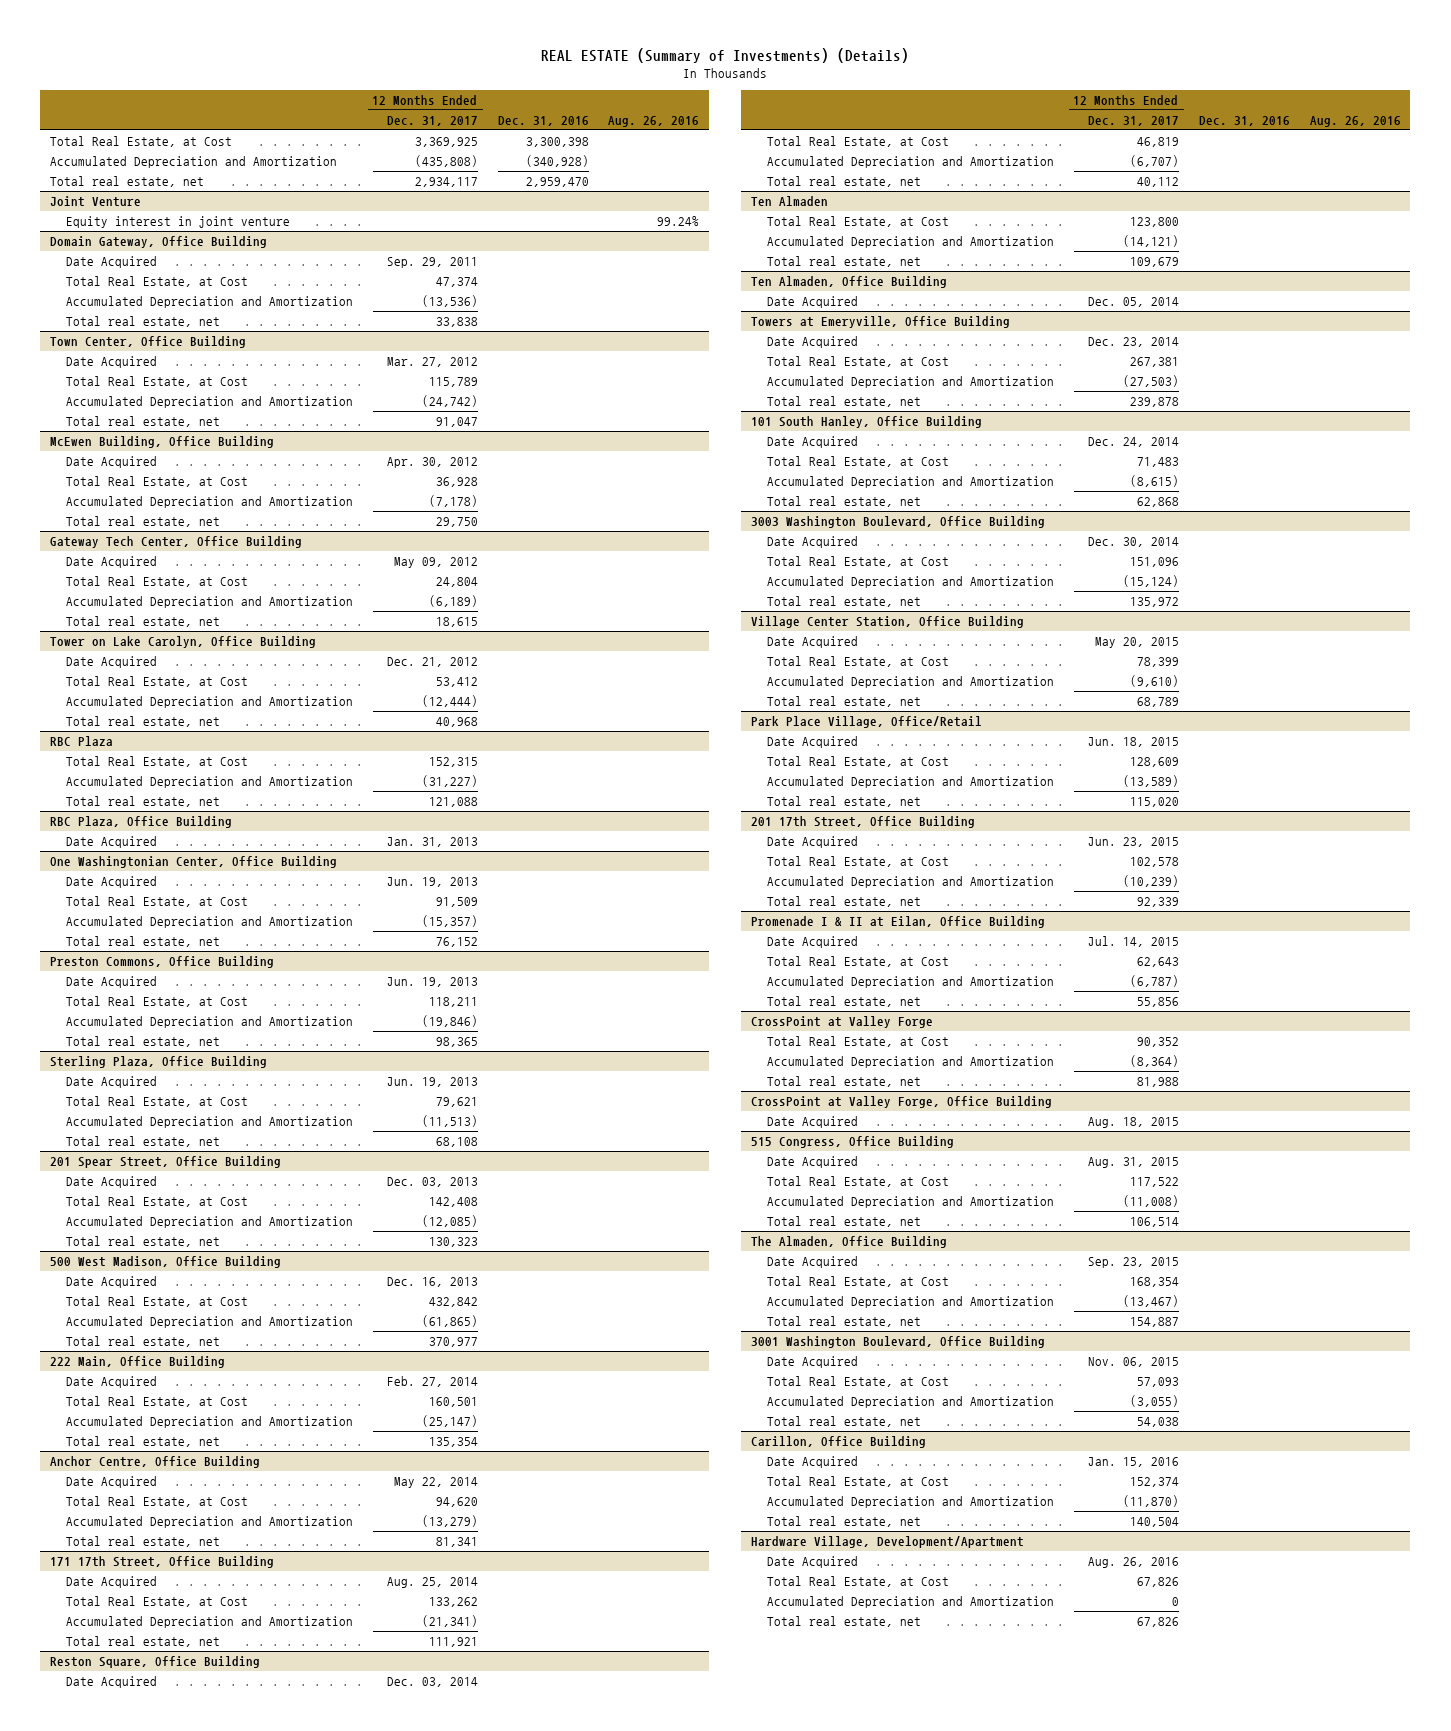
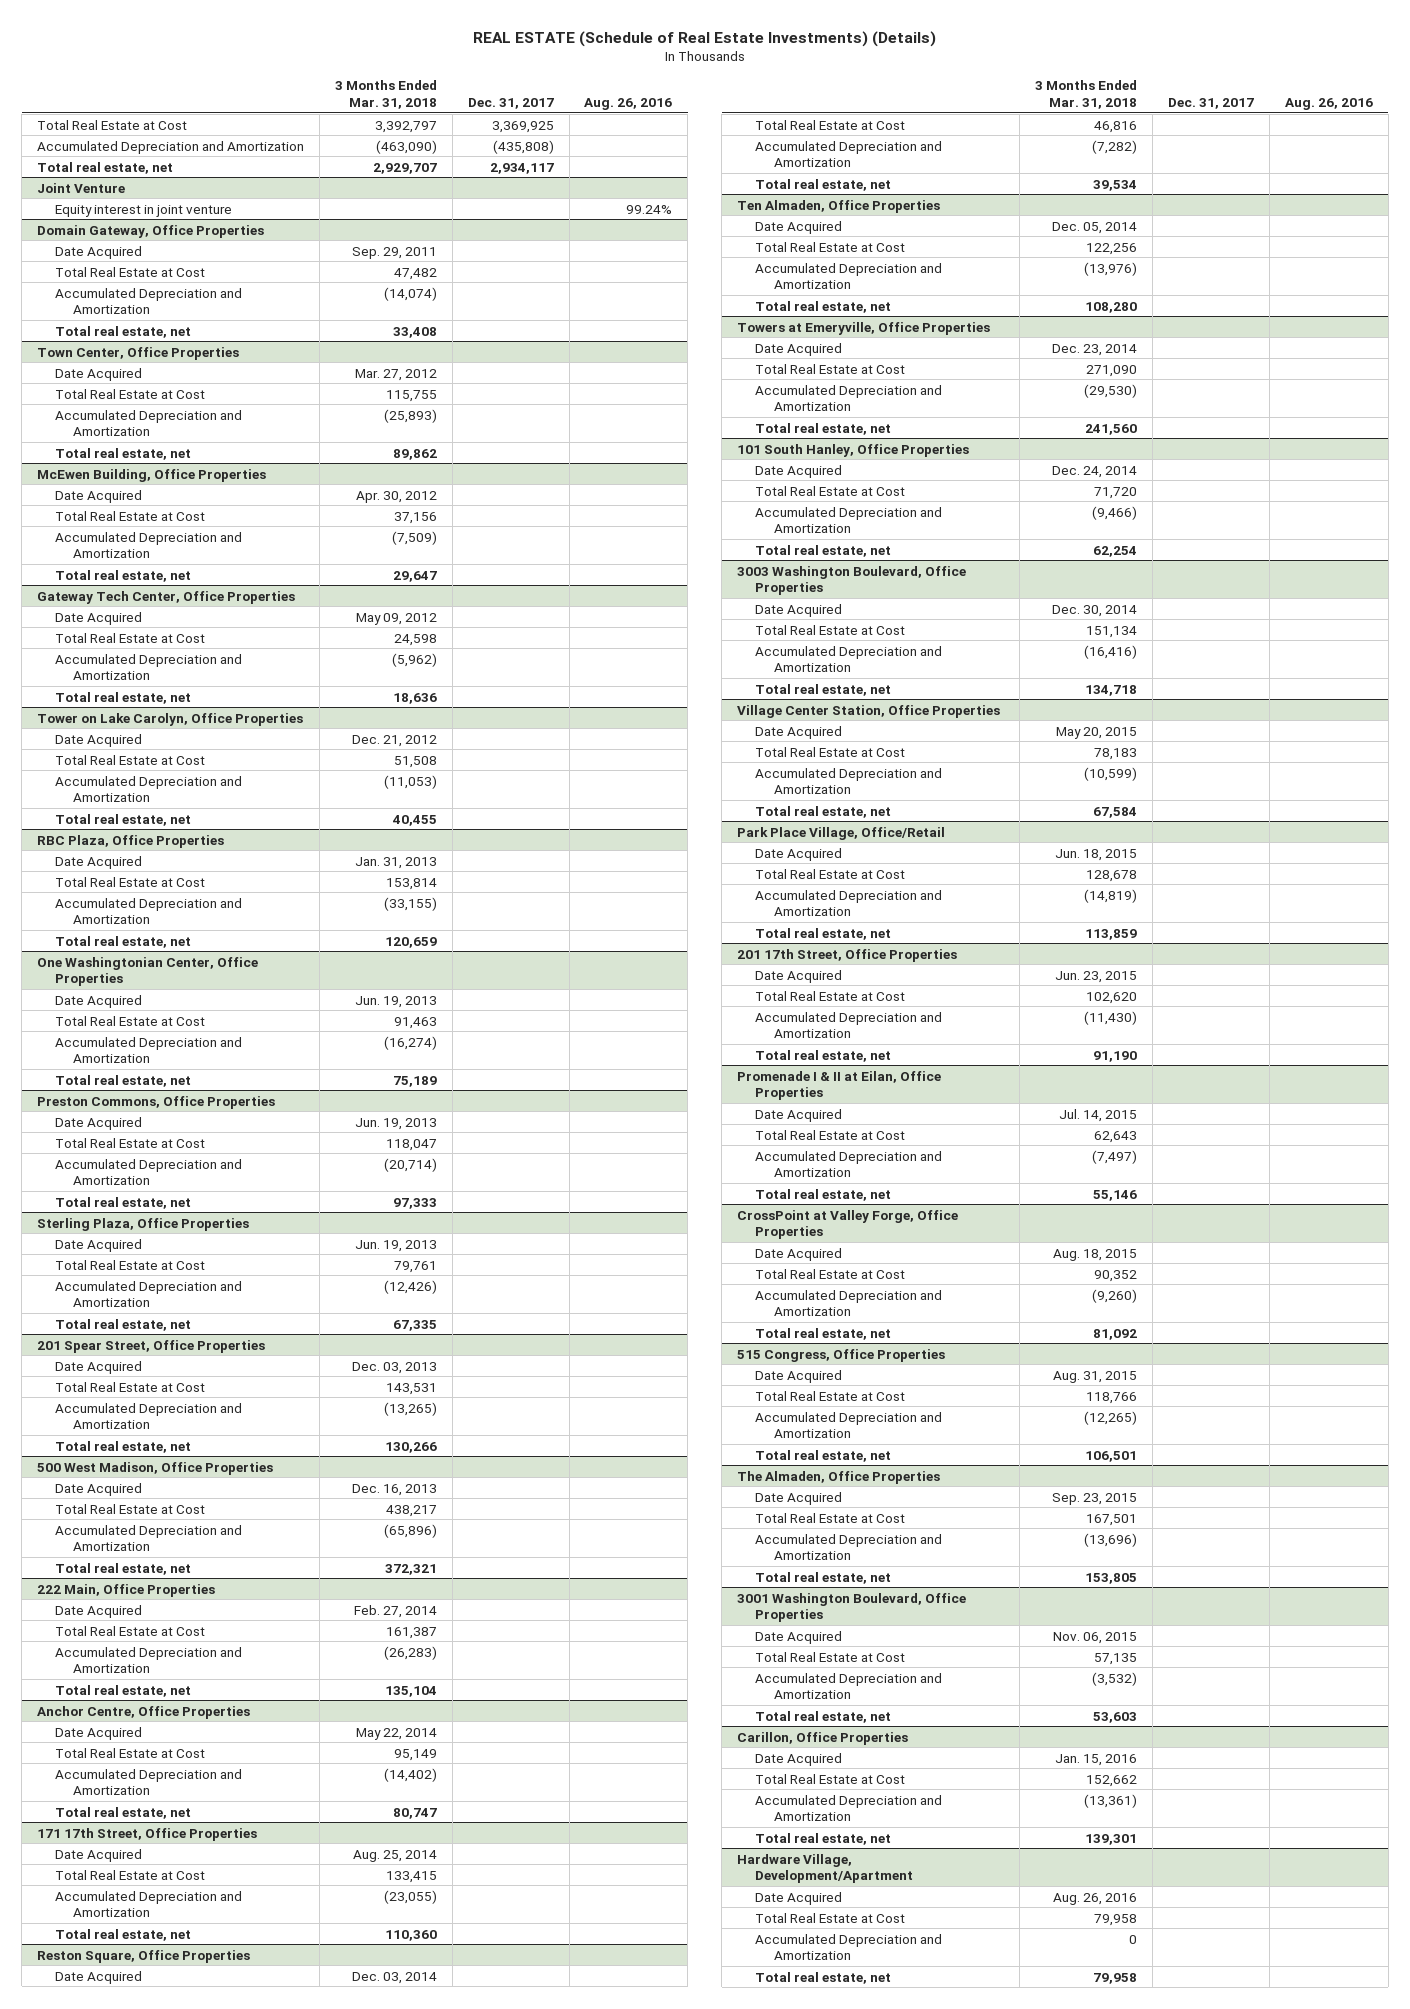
- REAL ESTATE (Summary of Investments) (Details)
+ REAL ESTATE (Schedule of Real Estate Investments) (Details)
- | 12 Months Ended Dec. 31, 2017 | Dec. 31, 2016 | Aug. 26, 2016
+ | 3 Months Ended Mar. 31, 2018 | Dec. 31, 2017 | Aug. 26, 2016
- Total Real Estate, at Cost | 3,369,925 | 3,300,398 |
+ Total Real Estate at Cost | 3,392,797 | 3,369,925 |
- Domain Gateway, Office Building
+ Domain Gateway, Office Properties
- Total Real Estate, at Cost | 47,374 | |
+ Total Real Estate at Cost | 47,482 | |
- Town Center, Office Building
+ Town Center, Office Properties
- Total Real Estate, at Cost | 115,789 | |
+ Total Real Estate at Cost | 115,755 | |
- McEwen Building, Office Building
+ McEwen Building, Office Properties
- Total Real Estate, at Cost | 36,928 | |
+ Total Real Estate at Cost | 37,156 | |
- Gateway Tech Center, Office Building
+ Gateway Tech Center, Office Properties
- Total Real Estate, at Cost | 24,804 | |
+ Total Real Estate at Cost | 24,598 | |
- Tower on Lake Carolyn, Office Building
+ Tower on Lake Carolyn, Office Properties
- Total Real Estate, at Cost | 53,412 | |
+ Total Real Estate at Cost | 51,508 | |
- RBC Plaza
- Total Real Estate, at Cost | 152,315 | |
- Accumulated Depreciation and Amortization | (31,227) | |
- Total real estate, net | 121,088 | |
- RBC Plaza, Office Building
+ RBC Plaza, Office Properties
- One Washingtonian Center, Office Building
+ Total Real Estate at Cost | 153,814 | |
+ Accumulated Depreciation and Amortization | (33,155) | |
+ Total real estate, net | 120,659 | |
+ One Washingtonian Center, Office Properties
- Total Real Estate, at Cost | 91,509 | |
+ Total Real Estate at Cost | 91,463 | |
- Preston Commons, Office Building
+ Preston Commons, Office Properties
- Total Real Estate, at Cost | 118,211 | |
+ Total Real Estate at Cost | 118,047 | |
- Sterling Plaza, Office Building
+ Sterling Plaza, Office Properties
- Total Real Estate, at Cost | 79,621 | |
+ Total Real Estate at Cost | 79,761 | |
- 201 Spear Street, Office Building
+ 201 Spear Street, Office Properties
- Total Real Estate, at Cost | 142,408 | |
+ Total Real Estate at Cost | 143,531 | |
- 500 West Madison, Office Building
+ 500 West Madison, Office Properties
- Total Real Estate, at Cost | 432,842 | |
+ Total Real Estate at Cost | 438,217 | |
- 222 Main, Office Building
+ 222 Main, Office Properties
- Total Real Estate, at Cost | 160,501 | |
+ Total Real Estate at Cost | 161,387 | |
- Anchor Centre, Office Building
+ Anchor Centre, Office Properties
- Total Real Estate, at Cost | 94,620 | |
+ Total Real Estate at Cost | 95,149 | |
- 171 17th Street, Office Building
+ 171 17th Street, Office Properties
- Total Real Estate, at Cost | 133,262 | |
+ Total Real Estate at Cost | 133,415 | |
- Reston Square, Office Building
+ Reston Square, Office Properties
- Total Real Estate, at Cost | 46,819 | |
+ Total Real Estate at Cost | 46,816 | |
- Ten Almaden
- Total Real Estate, at Cost | 123,800 | |
- Accumulated Depreciation and Amortization | (14,121) | |
- Total real estate, net | 109,679 | |
- Ten Almaden, Office Building
+ Ten Almaden, Office Properties
- Towers at Emeryville, Office Building
+ Total Real Estate at Cost | 122,256 | |
+ Accumulated Depreciation and Amortization | (13,976) | |
+ Total real estate, net | 108,280 | |
+ Towers at Emeryville, Office Properties
- Total Real Estate, at Cost | 267,381 | |
+ Total Real Estate at Cost | 271,090 | |
- 101 South Hanley, Office Building
+ 101 South Hanley, Office Properties
- Total Real Estate, at Cost | 71,483 | |
+ Total Real Estate at Cost | 71,720 | |
- 3003 Washington Boulevard, Office Building
+ 3003 Washington Boulevard, Office Properties
- Total Real Estate, at Cost | 151,096 | |
+ Total Real Estate at Cost | 151,134 | |
- Village Center Station, Office Building
+ Village Center Station, Office Properties
- Total Real Estate, at Cost | 78,399 | |
+ Total Real Estate at Cost | 78,183 | |
@ Park Place Village, Office/Retail
- Total Real Estate, at Cost | 128,609 | |
+ Total Real Estate at Cost | 128,678 | |
- 201 17th Street, Office Building
+ 201 17th Street, Office Properties
- Total Real Estate, at Cost | 102,578 | |
+ Total Real Estate at Cost | 102,620 | |
- Promenade I & II at Eilan, Office Building
+ Promenade I & II at Eilan, Office Properties
- Total Real Estate, at Cost | 62,643 | |
+ Total Real Estate at Cost | 62,643 | |
- CrossPoint at Valley Forge
- Total Real Estate, at Cost | 90,352 | |
- Accumulated Depreciation and Amortization | (8,364) | |
- Total real estate, net | 81,988 | |
- CrossPoint at Valley Forge, Office Building
+ CrossPoint at Valley Forge, Office Properties
- 515 Congress, Office Building
+ Total Real Estate at Cost | 90,352 | |
+ Accumulated Depreciation and Amortization | (9,260) | |
+ Total real estate, net | 81,092 | |
+ 515 Congress, Office Properties
- Total Real Estate, at Cost | 117,522 | |
+ Total Real Estate at Cost | 118,766 | |
- The Almaden, Office Building
+ The Almaden, Office Properties
- Total Real Estate, at Cost | 168,354 | |
+ Total Real Estate at Cost | 167,501 | |
- 3001 Washington Boulevard, Office Building
+ 3001 Washington Boulevard, Office Properties
- Total Real Estate, at Cost | 57,093 | |
+ Total Real Estate at Cost | 57,135 | |
- Carillon, Office Building
+ Carillon, Office Properties
- Total Real Estate, at Cost | 152,374 | |
+ Total Real Estate at Cost | 152,662 | |
@ Hardware Village, Development/Apartment
- Total Real Estate, at Cost | 67,826 | |
+ Total Real Estate at Cost | 79,958 | |

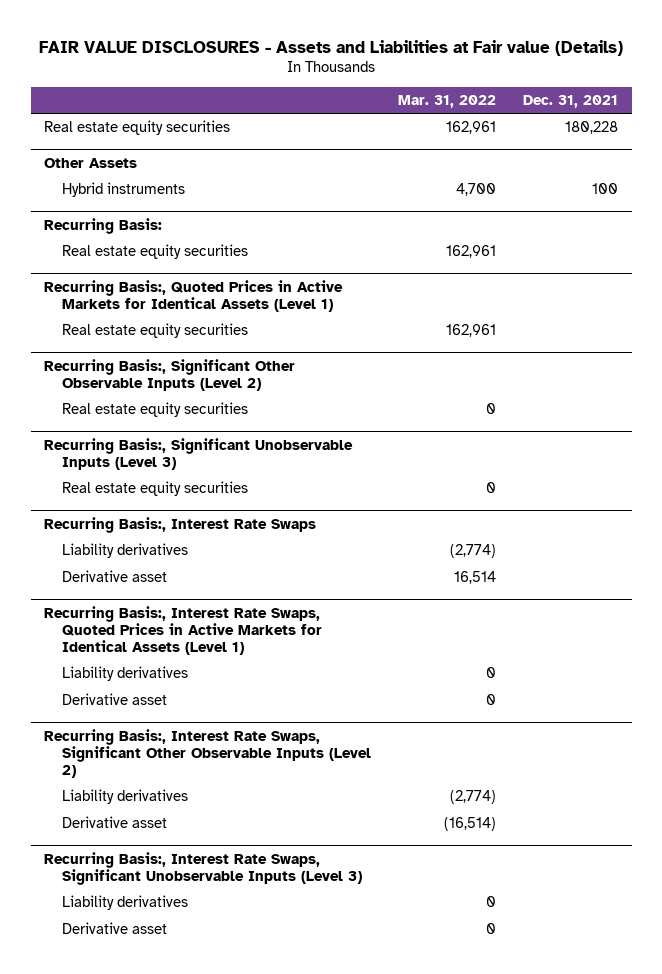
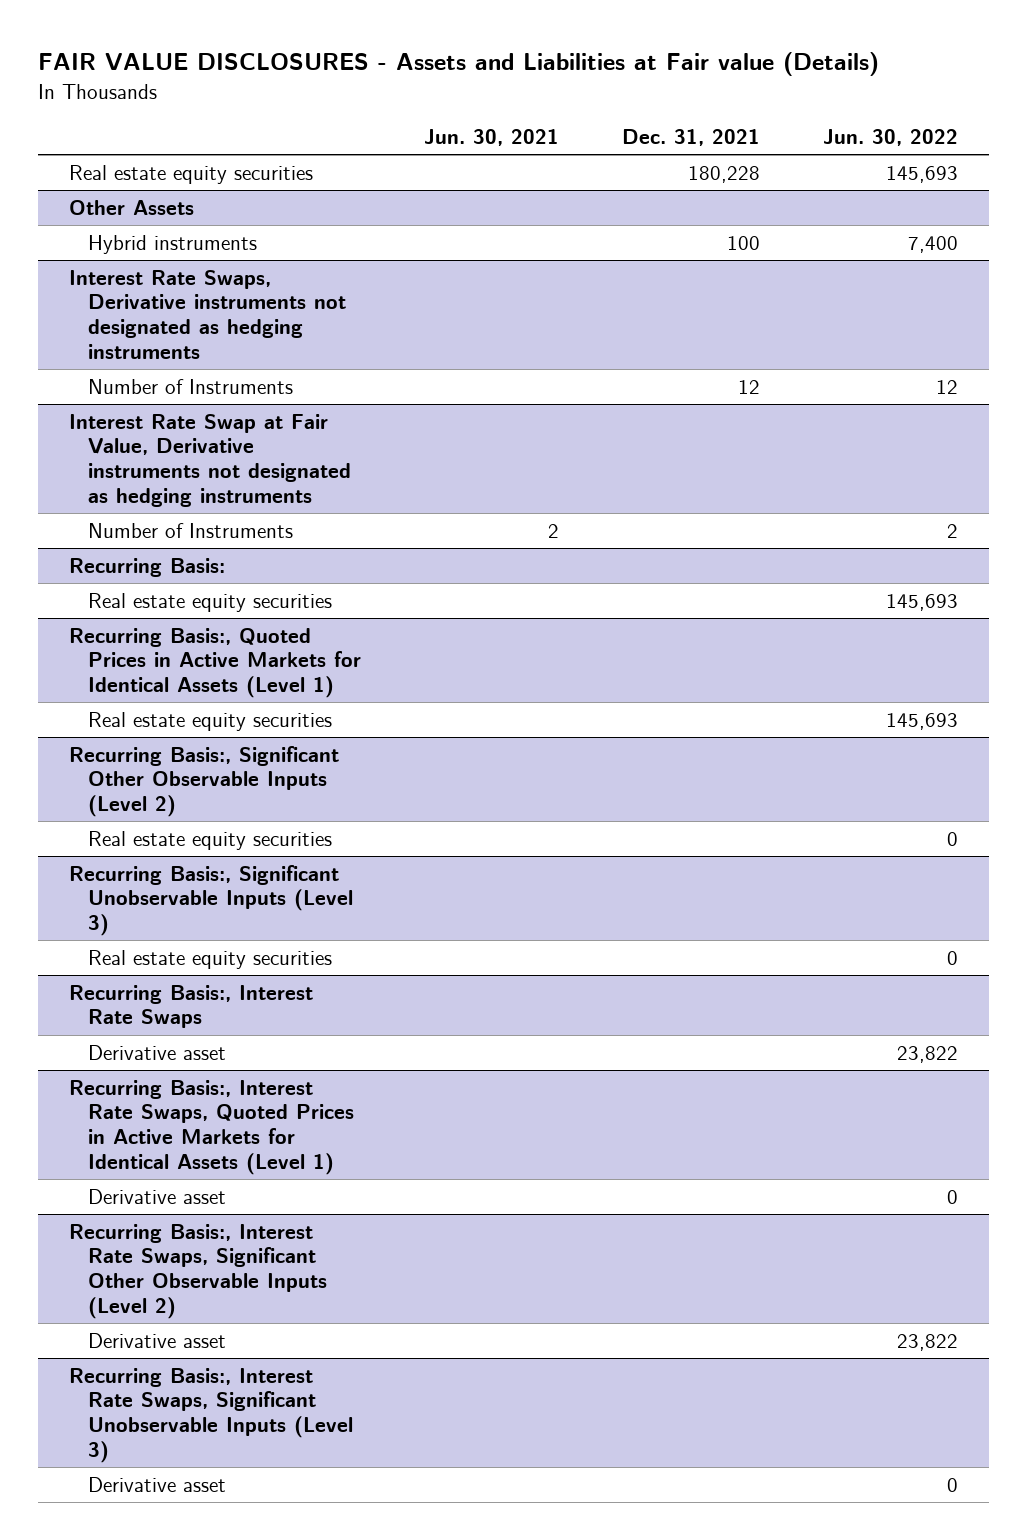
- | Mar. 31, 2022 | Dec. 31, 2021
+ | Jun. 30, 2021 | Dec. 31, 2021 | Jun. 30, 2022
+ Interest Rate Swaps, Derivative instruments not designated as hedging instruments
+ Number of Instruments | | 12 | 12
+ Interest Rate Swap at Fair Value, Derivative instruments not designated as hedging instruments
+ Number of Instruments | 2 | | 2
@ Recurring Basis:, Interest Rate Swaps
- Liability derivatives | (2,774) |
@ Recurring Basis:, Interest Rate Swaps, Quoted Prices in Active Markets for Identical Assets (Level 1)
- Liability derivatives | 0 |
@ Recurring Basis:, Interest Rate Swaps, Significant Other Observable Inputs (Level 2)
- Liability derivatives | (2,774) |
@ Recurring Basis:, Interest Rate Swaps, Significant Unobservable Inputs (Level 3)
- Liability derivatives | 0 |

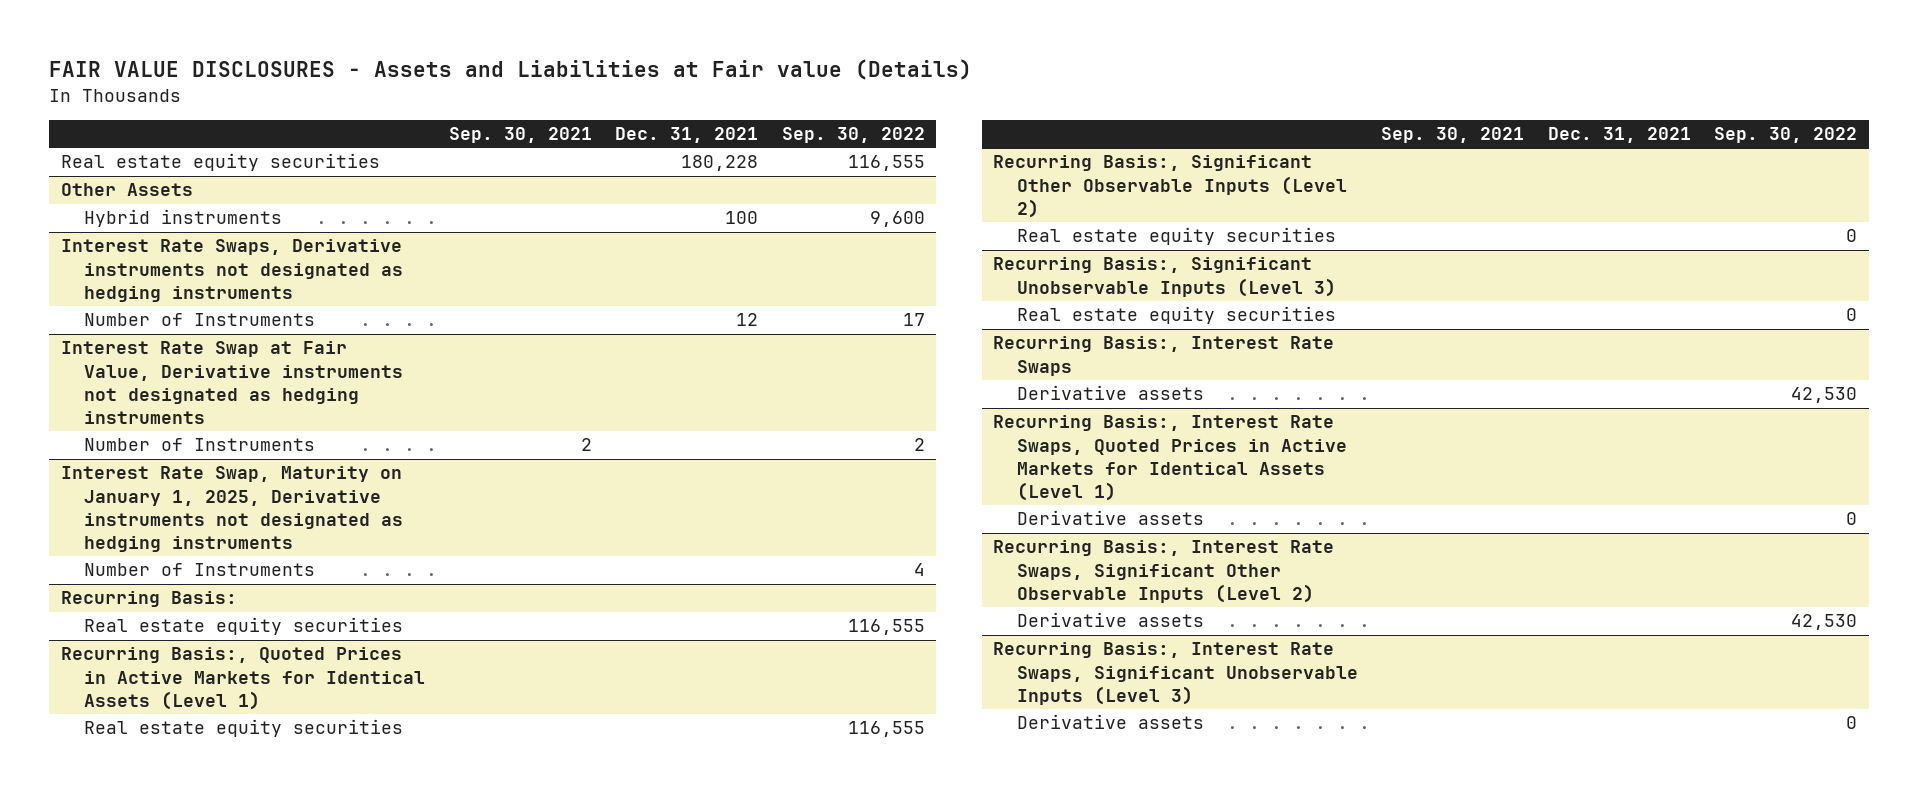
- | Jun. 30, 2021 | Dec. 31, 2021 | Jun. 30, 2022
+ | Sep. 30, 2021 | Dec. 31, 2021 | Sep. 30, 2022
+ Interest Rate Swap, Maturity on January 1, 2025, Derivative instruments not designated as hedging instruments
+ Number of Instruments | | | 4
@ Recurring Basis:, Interest Rate Swaps
- Derivative asset | | | 23,822
+ Derivative assets | | | 42,530
@ Recurring Basis:, Interest Rate Swaps, Quoted Prices in Active Markets for Identical Assets (Level 1)
- Derivative asset | | | 0
+ Derivative assets | | | 0
@ Recurring Basis:, Interest Rate Swaps, Significant Other Observable Inputs (Level 2)
- Derivative asset | | | 23,822
+ Derivative assets | | | 42,530
@ Recurring Basis:, Interest Rate Swaps, Significant Unobservable Inputs (Level 3)
- Derivative asset | | | 0
+ Derivative assets | | | 0

